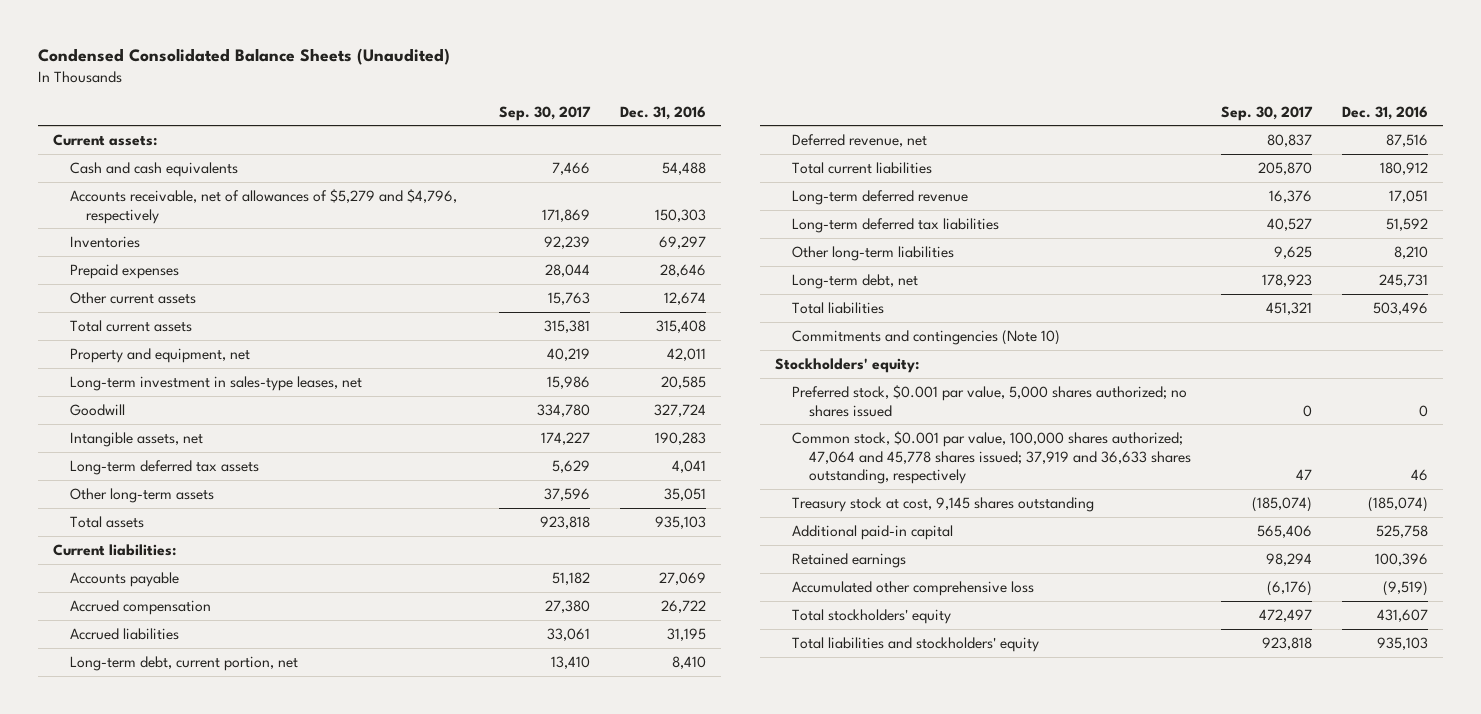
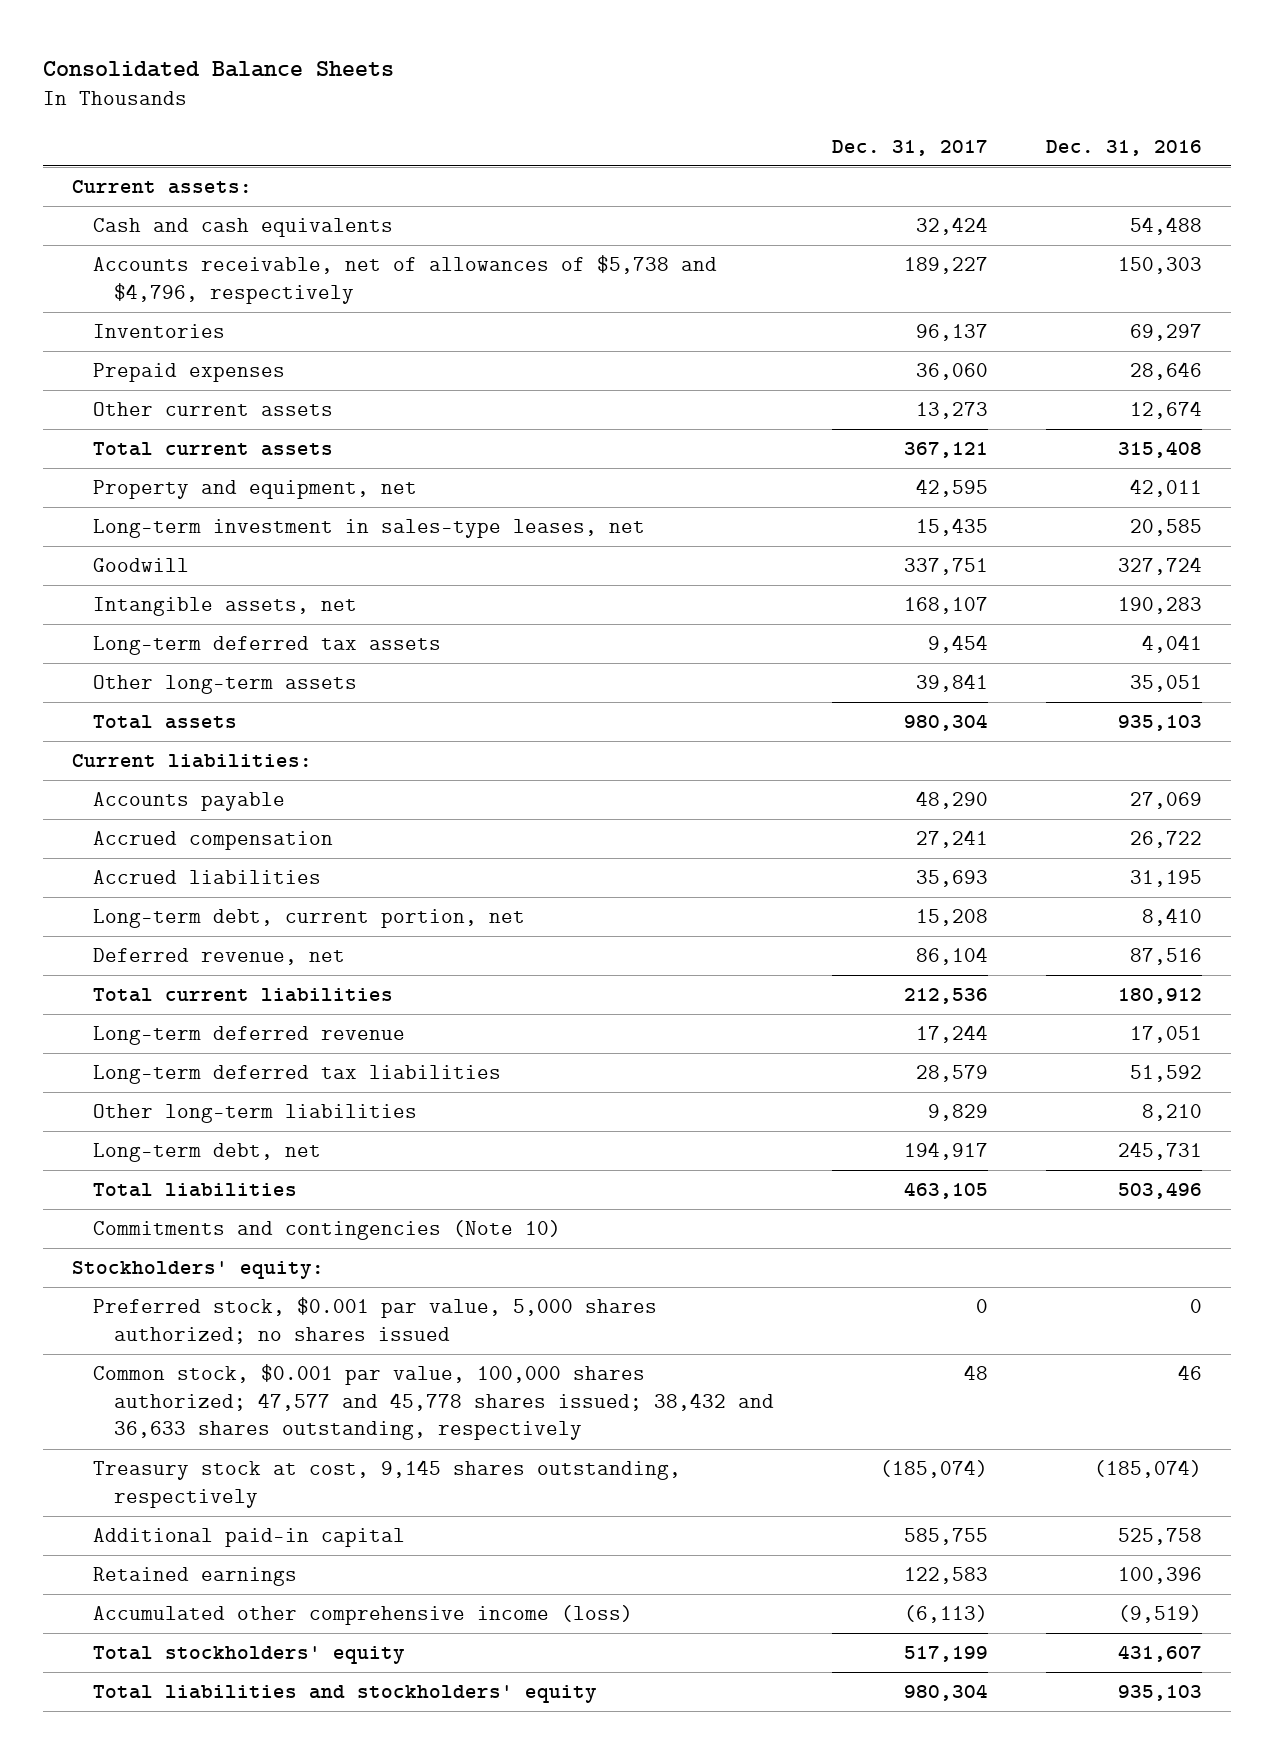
- Condensed Consolidated Balance Sheets (Unaudited)
+ Consolidated Balance Sheets
- | Sep. 30, 2017 | Dec. 31, 2016
+ | Dec. 31, 2017 | Dec. 31, 2016
- Accounts receivable, net of allowances of $5,279 and $4,796, respectively | 171,869 | 150,303
+ Accounts receivable, net of allowances of $5,738 and $4,796, respectively | 189,227 | 150,303
- Common stock, $0.001 par value, 100,000 shares authorized; 47,064 and 45,778 shares issued; 37,919 and 36,633 shares outstanding, respectively | 47 | 46
- Treasury stock at cost, 9,145 shares outstanding | (185,074) | (185,074)
+ Common stock, $0.001 par value, 100,000 shares authorized; 47,577 and 45,778 shares issued; 38,432 and 36,633 shares outstanding, respectively | 48 | 46
+ Treasury stock at cost, 9,145 shares outstanding, respectively | (185,074) | (185,074)
- Accumulated other comprehensive loss | (6,176) | (9,519)
+ Accumulated other comprehensive income (loss) | (6,113) | (9,519)

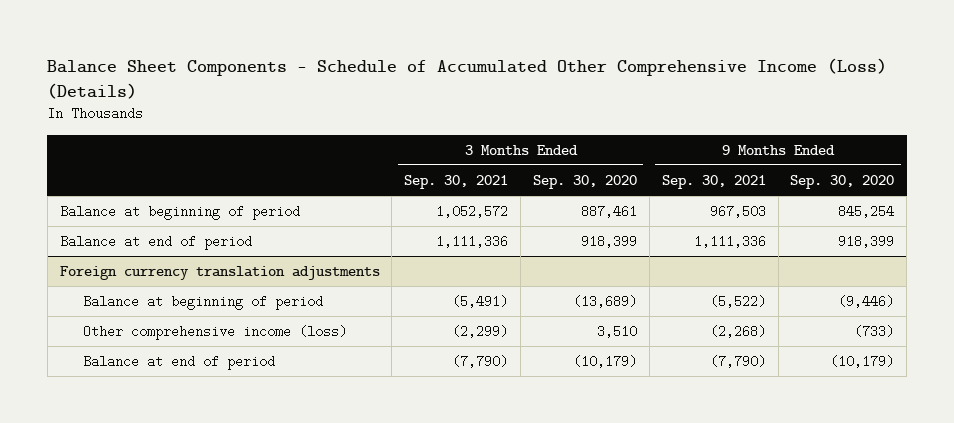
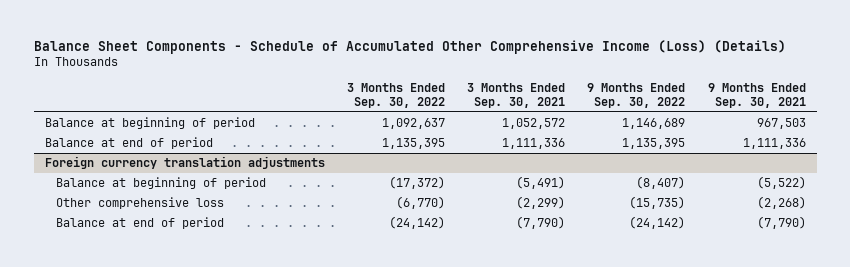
- | 3 Months Ended Sep. 30, 2021 | 3 Months Ended Sep. 30, 2020 | 9 Months Ended Sep. 30, 2021 | 9 Months Ended Sep. 30, 2020
+ | 3 Months Ended Sep. 30, 2022 | 3 Months Ended Sep. 30, 2021 | 9 Months Ended Sep. 30, 2022 | 9 Months Ended Sep. 30, 2021
@ Foreign currency translation adjustments
- Other comprehensive income (loss) | (2,299) | 3,510 | (2,268) | (733)
+ Other comprehensive loss | (6,770) | (2,299) | (15,735) | (2,268)

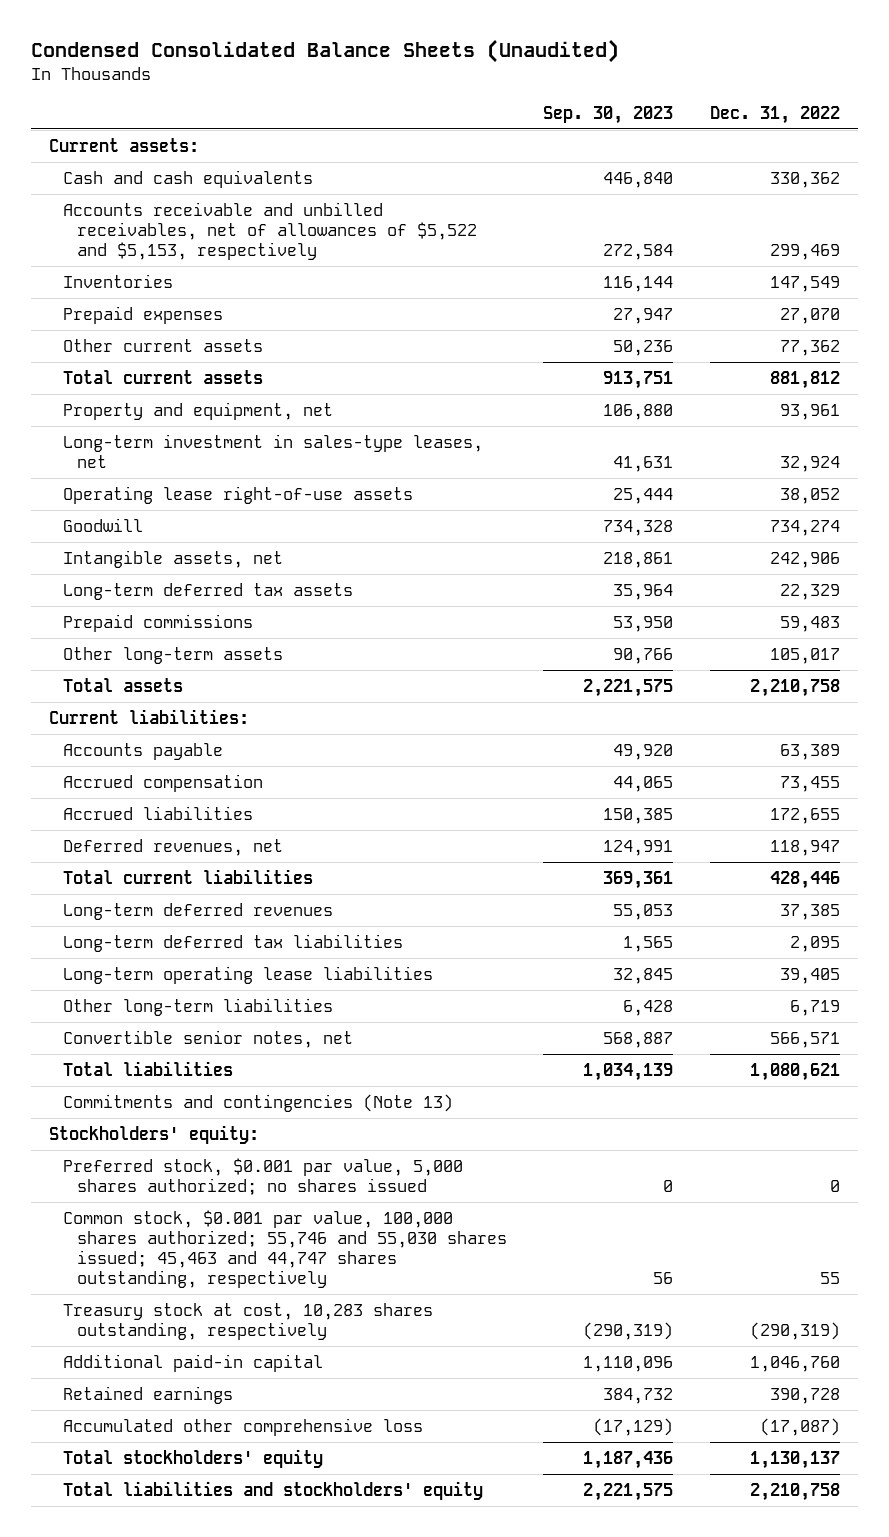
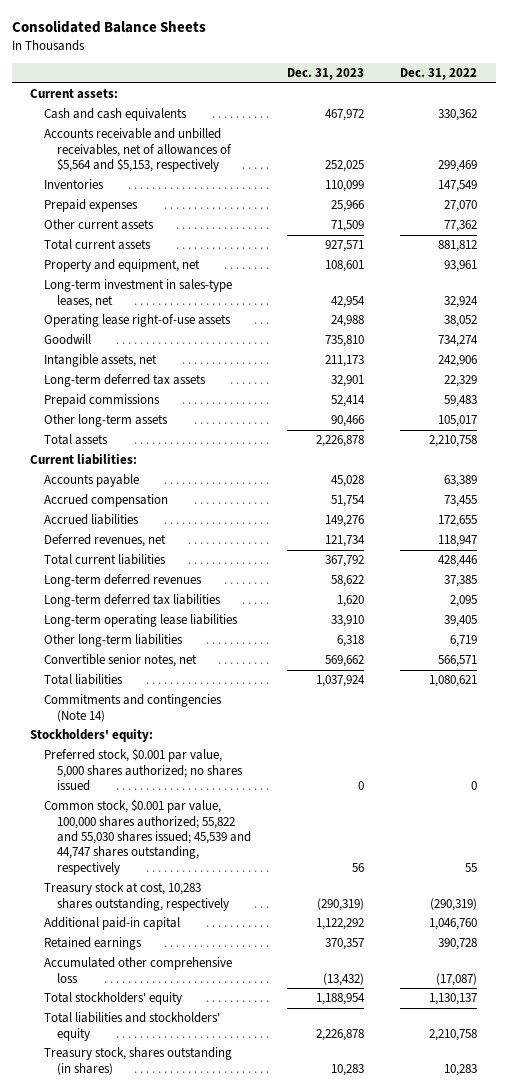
- Condensed Consolidated Balance Sheets (Unaudited)
+ Consolidated Balance Sheets
- | Sep. 30, 2023 | Dec. 31, 2022
+ | Dec. 31, 2023 | Dec. 31, 2022
- Accounts receivable and unbilled receivables, net of allowances of $5,522 and $5,153, respectively | 272,584 | 299,469
+ Accounts receivable and unbilled receivables, net of allowances of $5,564 and $5,153, respectively | 252,025 | 299,469
- Commitments and contingencies (Note 13)
+ Commitments and contingencies (Note 14)
- Common stock, $0.001 par value, 100,000 shares authorized; 55,746 and 55,030 shares issued; 45,463 and 44,747 shares outstanding, respectively | 56 | 55
+ Common stock, $0.001 par value, 100,000 shares authorized; 55,822 and 55,030 shares issued; 45,539 and 44,747 shares outstanding, respectively | 56 | 55
+ Treasury stock, shares outstanding (in shares) | 10,283 | 10,283

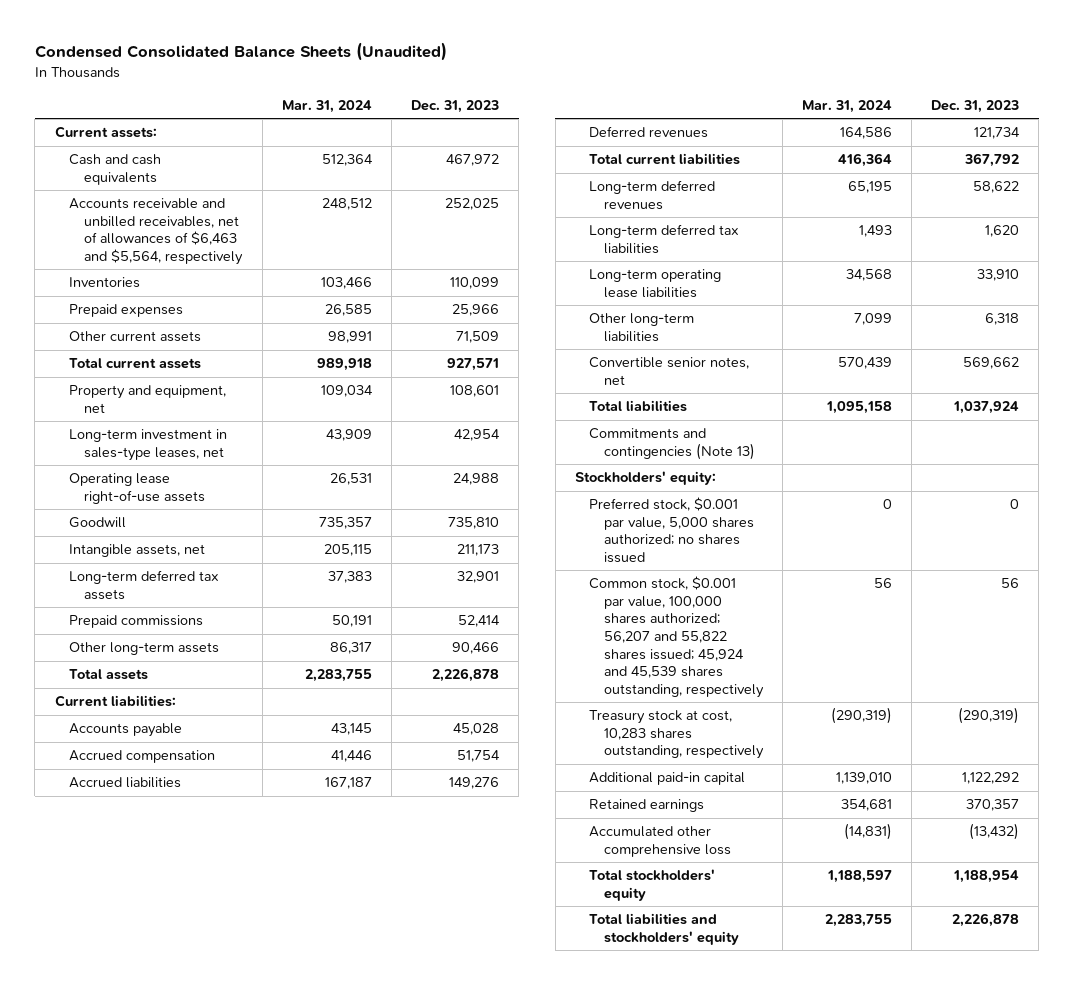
- Consolidated Balance Sheets
+ Condensed Consolidated Balance Sheets (Unaudited)
- | Dec. 31, 2023 | Dec. 31, 2022
+ | Mar. 31, 2024 | Dec. 31, 2023
- Accounts receivable and unbilled receivables, net of allowances of $5,564 and $5,153, respectively | 252,025 | 299,469
+ Accounts receivable and unbilled receivables, net of allowances of $6,463 and $5,564, respectively | 248,512 | 252,025
- Deferred revenues, net | 121,734 | 118,947
+ Deferred revenues | 164,586 | 121,734
- Commitments and contingencies (Note 14)
+ Commitments and contingencies (Note 13)
- Common stock, $0.001 par value, 100,000 shares authorized; 55,822 and 55,030 shares issued; 45,539 and 44,747 shares outstanding, respectively | 56 | 55
+ Common stock, $0.001 par value, 100,000 shares authorized; 56,207 and 55,822 shares issued; 45,924 and 45,539 shares outstanding, respectively | 56 | 56
- Treasury stock, shares outstanding (in shares) | 10,283 | 10,283

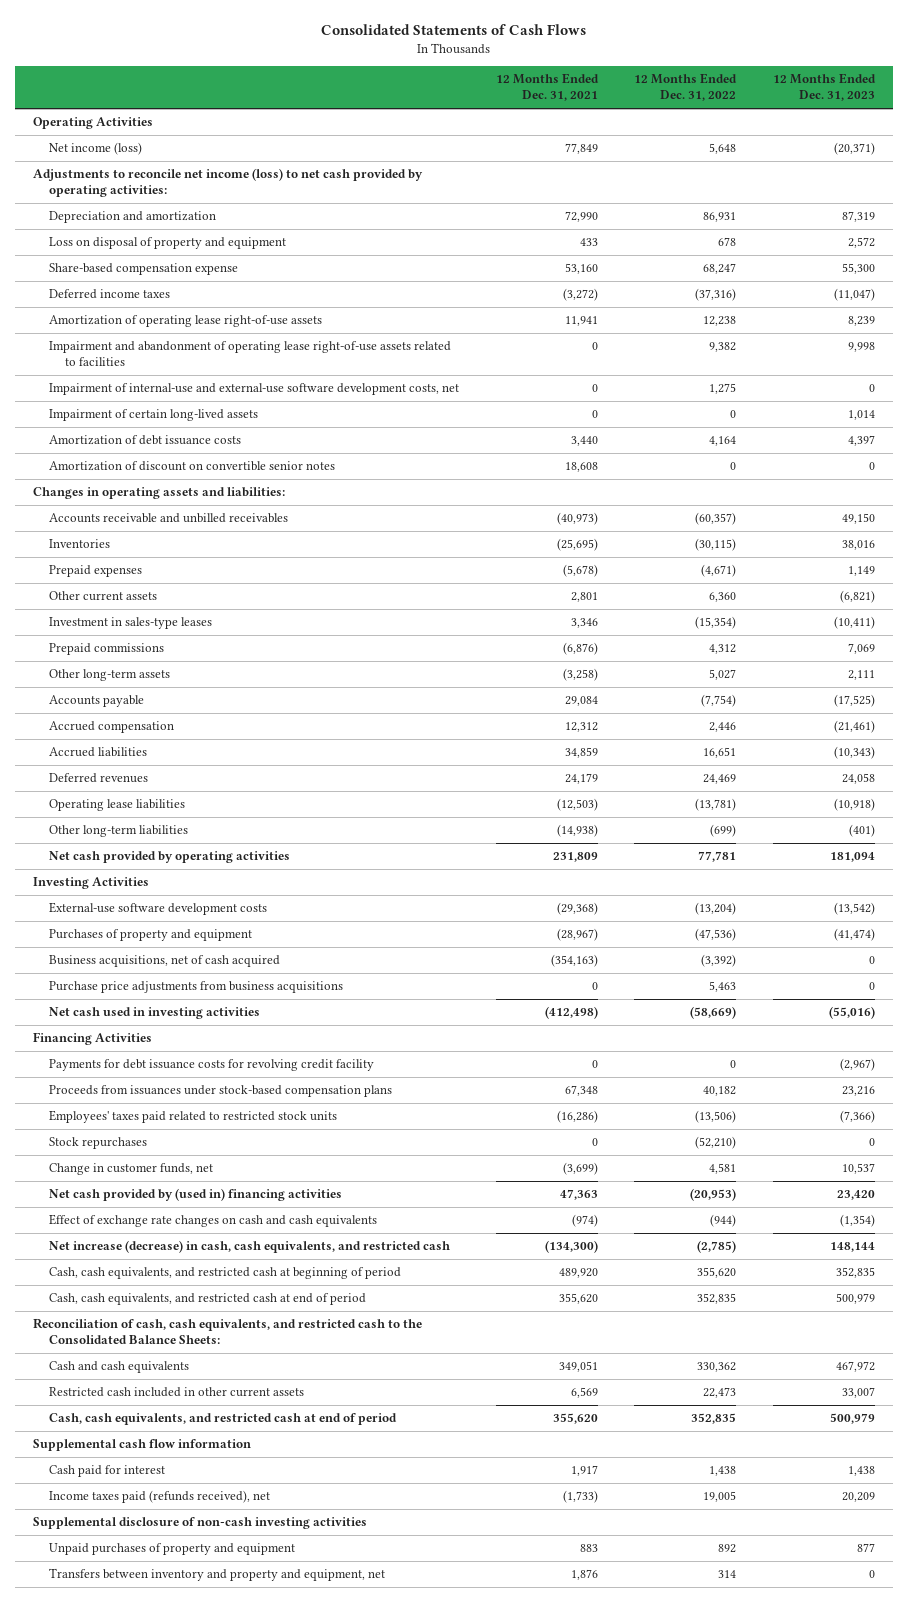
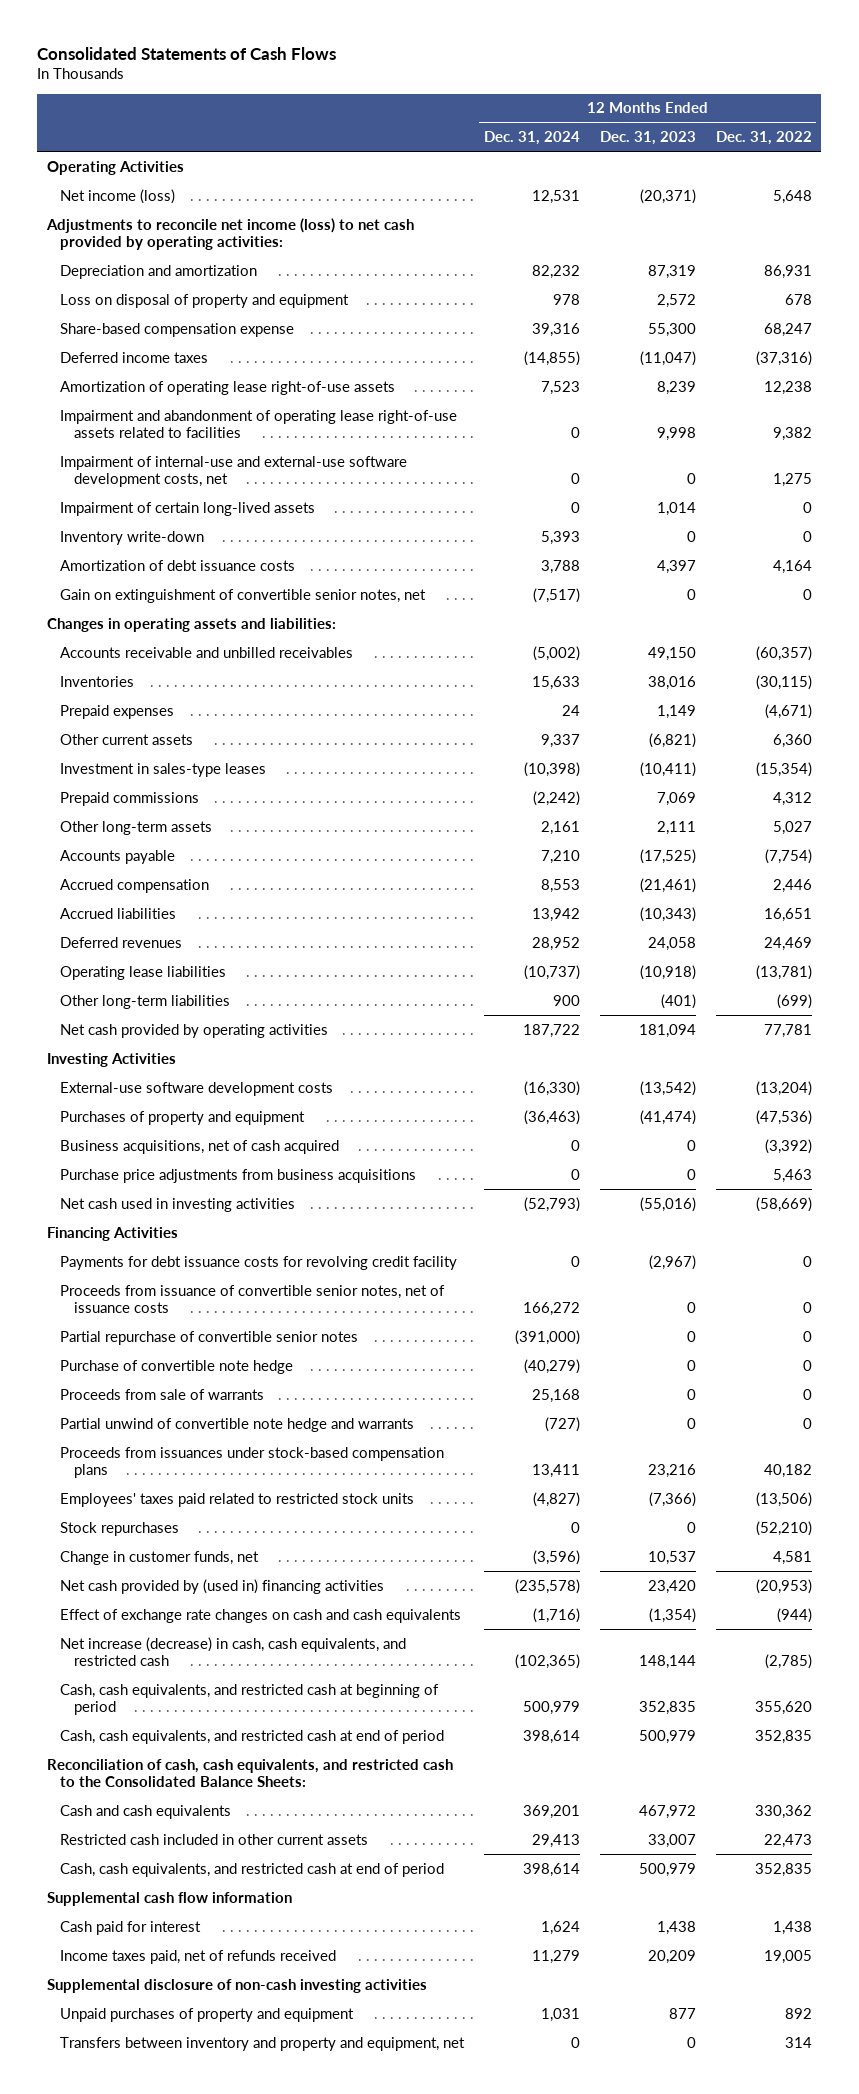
- | 12 Months Ended Dec. 31, 2021 | 12 Months Ended Dec. 31, 2022 | 12 Months Ended Dec. 31, 2023
+ | 12 Months Ended Dec. 31, 2024 | 12 Months Ended Dec. 31, 2023 | 12 Months Ended Dec. 31, 2022
+ Inventory write-down | 5,393 | 0 | 0
- Amortization of discount on convertible senior notes | 18,608 | 0 | 0
+ Gain on extinguishment of convertible senior notes, net | (7,517) | 0 | 0
+ Proceeds from issuance of convertible senior notes, net of issuance costs | 166,272 | 0 | 0
+ Partial repurchase of convertible senior notes | (391,000) | 0 | 0
+ Purchase of convertible note hedge | (40,279) | 0 | 0
+ Proceeds from sale of warrants | 25,168 | 0 | 0
+ Partial unwind of convertible note hedge and warrants | (727) | 0 | 0
- Income taxes paid (refunds received), net | (1,733) | 19,005 | 20,209
+ Income taxes paid, net of refunds received | 11,279 | 20,209 | 19,005

